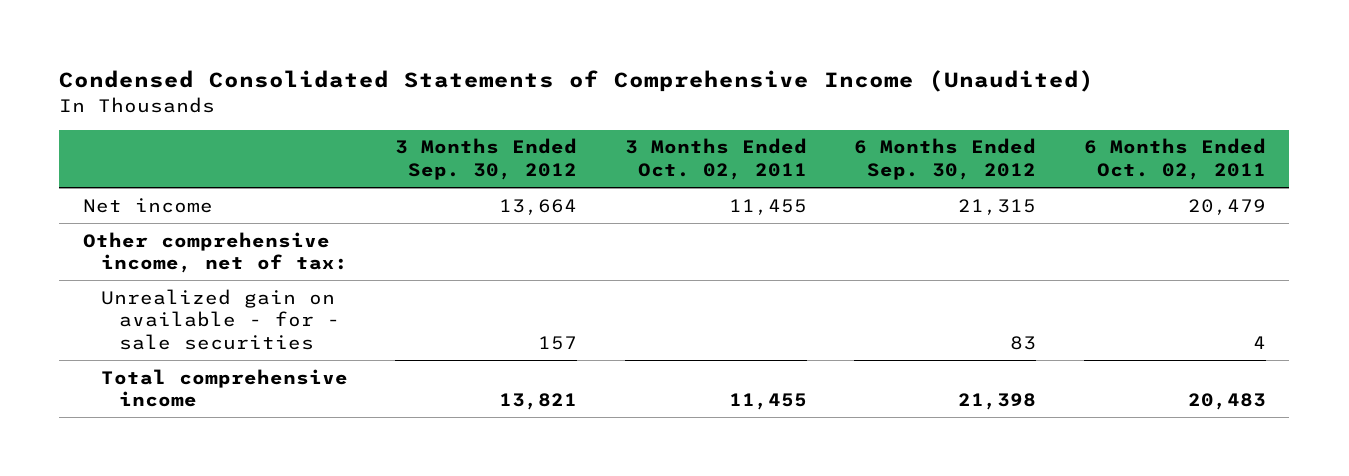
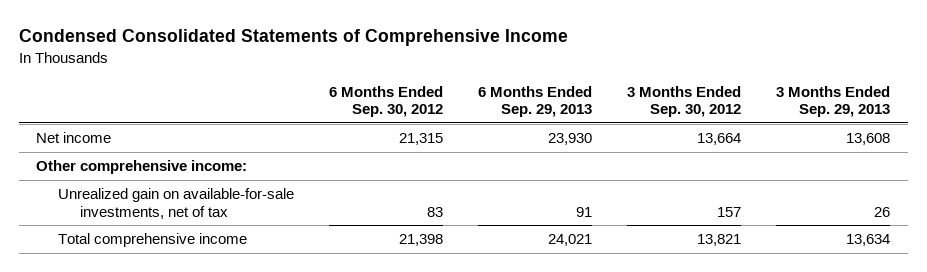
- Condensed Consolidated Statements of Comprehensive Income (Unaudited)
+ Condensed Consolidated Statements of Comprehensive Income
- | 3 Months Ended Sep. 30, 2012 | 3 Months Ended Oct. 02, 2011 | 6 Months Ended Sep. 30, 2012 | 6 Months Ended Oct. 02, 2011
+ | 6 Months Ended Sep. 30, 2012 | 6 Months Ended Sep. 29, 2013 | 3 Months Ended Sep. 30, 2012 | 3 Months Ended Sep. 29, 2013
- Other comprehensive income, net of tax:
- Unrealized gain on available - for - sale securities | 157 | | 83 | 4
+ Other comprehensive income:
+ Unrealized gain on available-for-sale investments, net of tax | 83 | 91 | 157 | 26

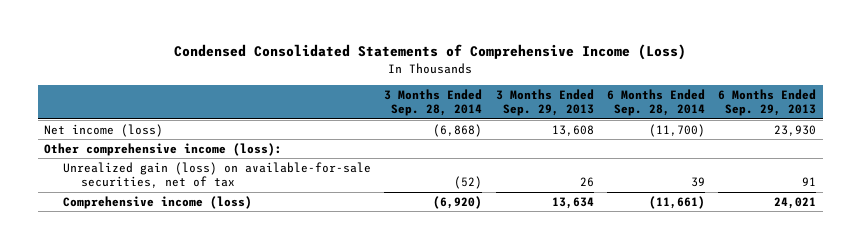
- Condensed Consolidated Statements of Comprehensive Income
+ Condensed Consolidated Statements of Comprehensive Income (Loss)
- | 6 Months Ended Sep. 30, 2012 | 6 Months Ended Sep. 29, 2013 | 3 Months Ended Sep. 30, 2012 | 3 Months Ended Sep. 29, 2013
+ | 3 Months Ended Sep. 28, 2014 | 3 Months Ended Sep. 29, 2013 | 6 Months Ended Sep. 28, 2014 | 6 Months Ended Sep. 29, 2013
- Net income | 21,315 | 23,930 | 13,664 | 13,608
- Other comprehensive income:
- Unrealized gain on available-for-sale investments, net of tax | 83 | 91 | 157 | 26
- Total comprehensive income | 21,398 | 24,021 | 13,821 | 13,634
+ Net income (loss) | (6,868) | 13,608 | (11,700) | 23,930
+ Other comprehensive income (loss):
+ Unrealized gain (loss) on available-for-sale securities, net of tax | (52) | 26 | 39 | 91
+ Comprehensive income (loss) | (6,920) | 13,634 | (11,661) | 24,021

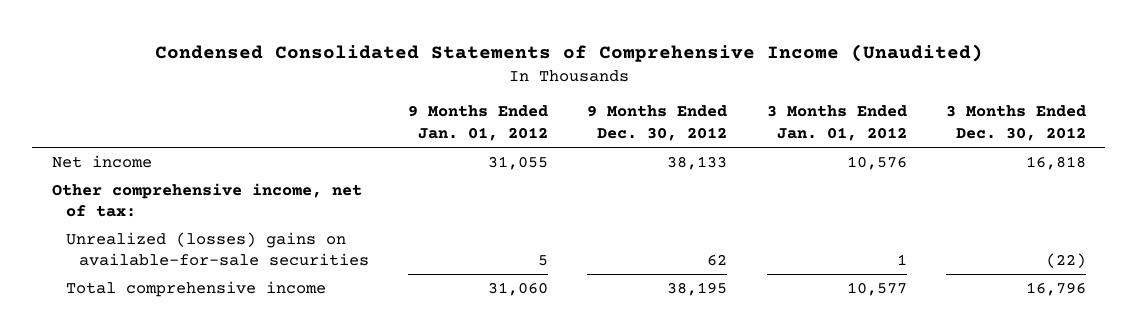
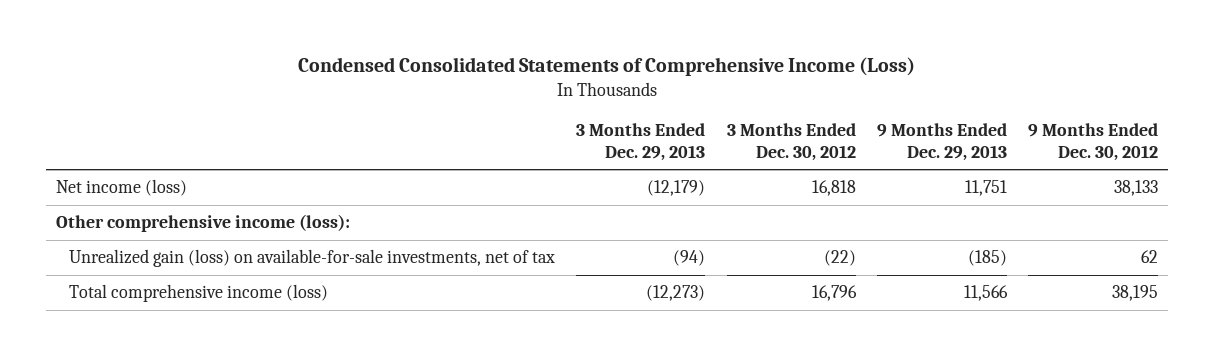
- Condensed Consolidated Statements of Comprehensive Income (Unaudited)
+ Condensed Consolidated Statements of Comprehensive Income (Loss)
- | 9 Months Ended Jan. 01, 2012 | 9 Months Ended Dec. 30, 2012 | 3 Months Ended Jan. 01, 2012 | 3 Months Ended Dec. 30, 2012
+ | 3 Months Ended Dec. 29, 2013 | 3 Months Ended Dec. 30, 2012 | 9 Months Ended Dec. 29, 2013 | 9 Months Ended Dec. 30, 2012
- Net income | 31,055 | 38,133 | 10,576 | 16,818
- Other comprehensive income, net of tax:
- Unrealized (losses) gains on available-for-sale securities | 5 | 62 | 1 | (22)
- Total comprehensive income | 31,060 | 38,195 | 10,577 | 16,796
+ Net income (loss) | (12,179) | 16,818 | 11,751 | 38,133
+ Other comprehensive income (loss):
+ Unrealized gain (loss) on available-for-sale investments, net of tax | (94) | (22) | (185) | 62
+ Total comprehensive income (loss) | (12,273) | 16,796 | 11,566 | 38,195

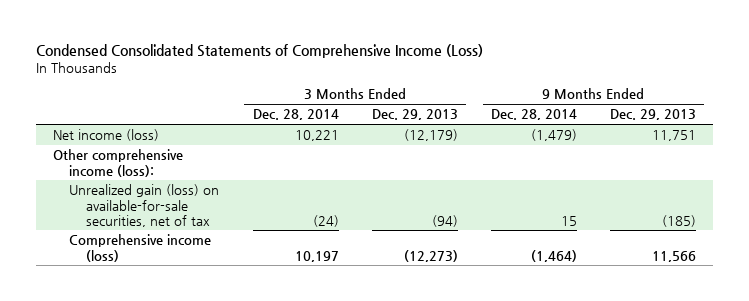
- | 3 Months Ended Dec. 29, 2013 | 3 Months Ended Dec. 30, 2012 | 9 Months Ended Dec. 29, 2013 | 9 Months Ended Dec. 30, 2012
+ | 3 Months Ended Dec. 28, 2014 | 3 Months Ended Dec. 29, 2013 | 9 Months Ended Dec. 28, 2014 | 9 Months Ended Dec. 29, 2013
- Unrealized gain (loss) on available-for-sale investments, net of tax | (94) | (22) | (185) | 62
- Total comprehensive income (loss) | (12,273) | 16,796 | 11,566 | 38,195
+ Unrealized gain (loss) on available-for-sale securities, net of tax | (24) | (94) | 15 | (185)
+ Comprehensive income (loss) | 10,197 | (12,273) | (1,464) | 11,566

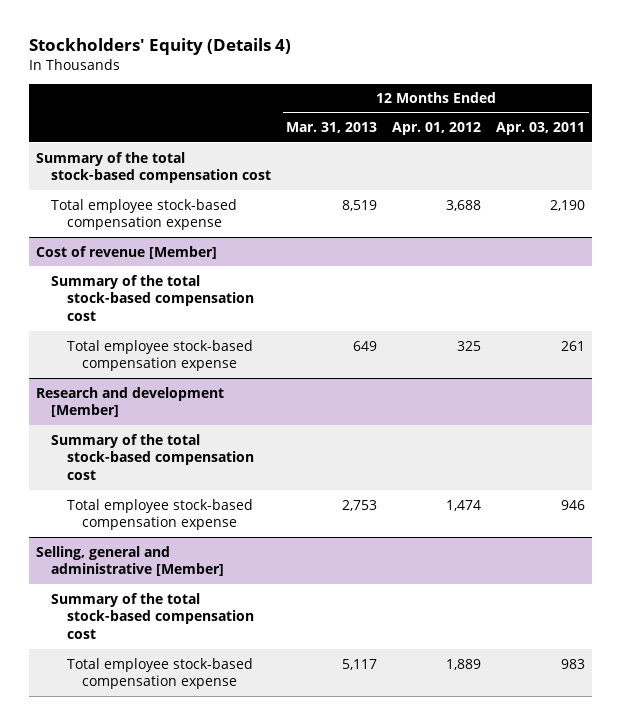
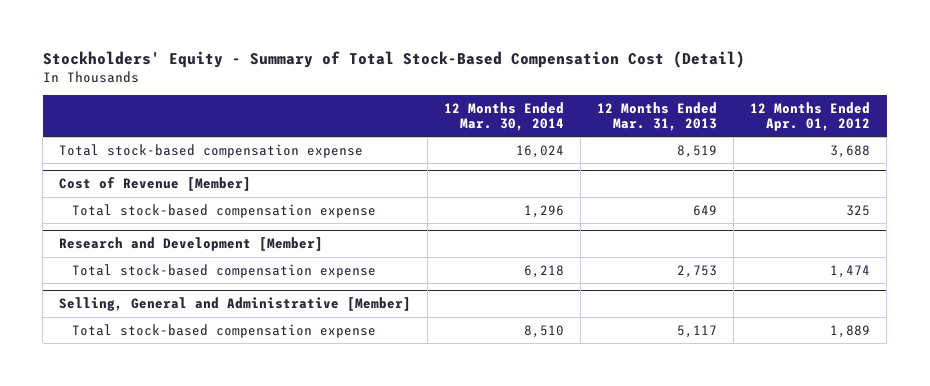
- Stockholders' Equity (Details 4)
+ Stockholders' Equity - Summary of Total Stock-Based Compensation Cost (Detail)
- | 12 Months Ended Mar. 31, 2013 | 12 Months Ended Apr. 01, 2012 | 12 Months Ended Apr. 03, 2011
+ | 12 Months Ended Mar. 30, 2014 | 12 Months Ended Mar. 31, 2013 | 12 Months Ended Apr. 01, 2012
- Summary of the total stock-based compensation cost
- Total employee stock-based compensation expense | 8,519 | 3,688 | 2,190
- Cost of revenue [Member]
- Summary of the total stock-based compensation cost
- Total employee stock-based compensation expense | 649 | 325 | 261
- Research and development [Member]
- Summary of the total stock-based compensation cost
- Total employee stock-based compensation expense | 2,753 | 1,474 | 946
- Selling, general and administrative [Member]
- Summary of the total stock-based compensation cost
- Total employee stock-based compensation expense | 5,117 | 1,889 | 983
+ Total stock-based compensation expense | 16,024 | 8,519 | 3,688
+ Cost of Revenue [Member]
+ Total stock-based compensation expense | 1,296 | 649 | 325
+ Research and Development [Member]
+ Total stock-based compensation expense | 6,218 | 2,753 | 1,474
+ Selling, General and Administrative [Member]
+ Total stock-based compensation expense | 8,510 | 5,117 | 1,889

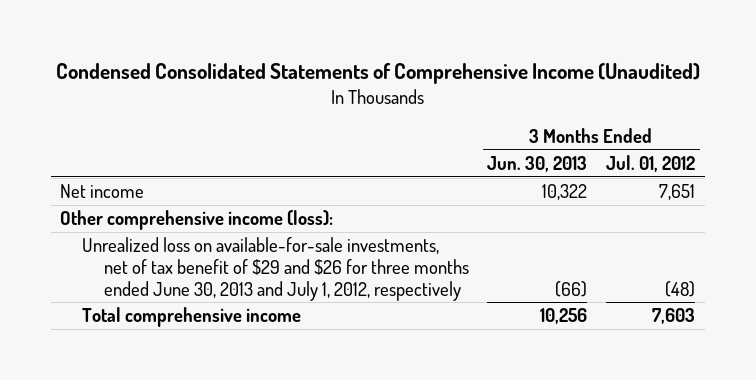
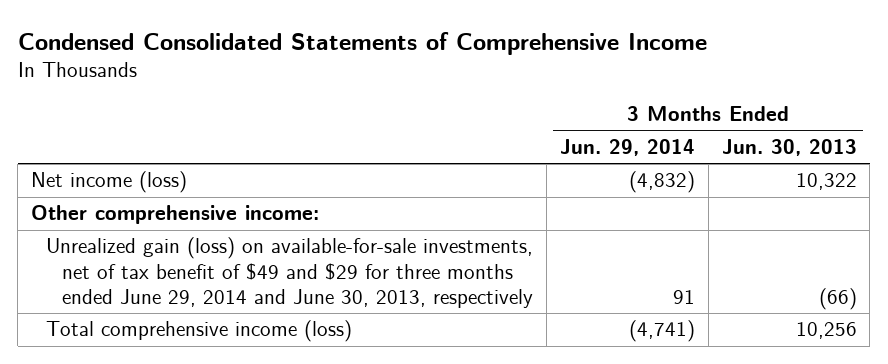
- Condensed Consolidated Statements of Comprehensive Income (Unaudited)
+ Condensed Consolidated Statements of Comprehensive Income
- | 3 Months Ended Jun. 30, 2013 | 3 Months Ended Jul. 01, 2012
+ | 3 Months Ended Jun. 29, 2014 | 3 Months Ended Jun. 30, 2013
- Net income | 10,322 | 7,651
- Other comprehensive income (loss):
- Unrealized loss on available-for-sale investments, net of tax benefit of $29 and $26 for three months ended June 30, 2013 and July 1, 2012, respectively | (66) | (48)
- Total comprehensive income | 10,256 | 7,603
+ Net income (loss) | (4,832) | 10,322
+ Other comprehensive income:
+ Unrealized gain (loss) on available-for-sale investments, net of tax benefit of $49 and $29 for three months ended June 29, 2014 and June 30, 2013, respectively | 91 | (66)
+ Total comprehensive income (loss) | (4,741) | 10,256

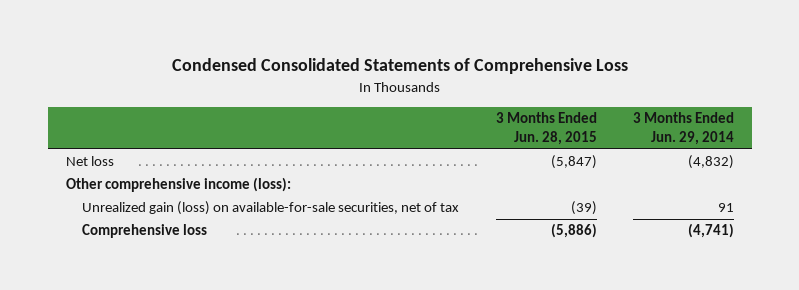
- Condensed Consolidated Statements of Comprehensive Income
+ Condensed Consolidated Statements of Comprehensive Loss
- | 3 Months Ended Jun. 29, 2014 | 3 Months Ended Jun. 30, 2013
+ | 3 Months Ended Jun. 28, 2015 | 3 Months Ended Jun. 29, 2014
- Net income (loss) | (4,832) | 10,322
- Other comprehensive income:
- Unrealized gain (loss) on available-for-sale investments, net of tax benefit of $49 and $29 for three months ended June 29, 2014 and June 30, 2013, respectively | 91 | (66)
- Total comprehensive income (loss) | (4,741) | 10,256
+ Net loss | (5,847) | (4,832)
+ Other comprehensive income (loss):
+ Unrealized gain (loss) on available-for-sale securities, net of tax | (39) | 91
+ Comprehensive loss | (5,886) | (4,741)

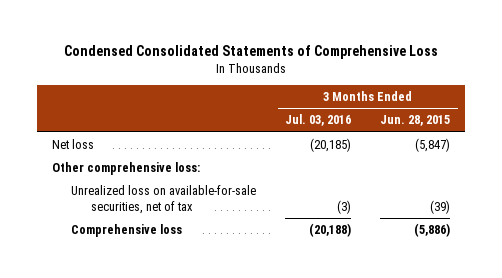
- | 3 Months Ended Jun. 28, 2015 | 3 Months Ended Jun. 29, 2014
+ | 3 Months Ended Jul. 03, 2016 | 3 Months Ended Jun. 28, 2015
- Other comprehensive income (loss):
- Unrealized gain (loss) on available-for-sale securities, net of tax | (39) | 91
+ Other comprehensive loss:
+ Unrealized loss on available-for-sale securities, net of tax | (3) | (39)

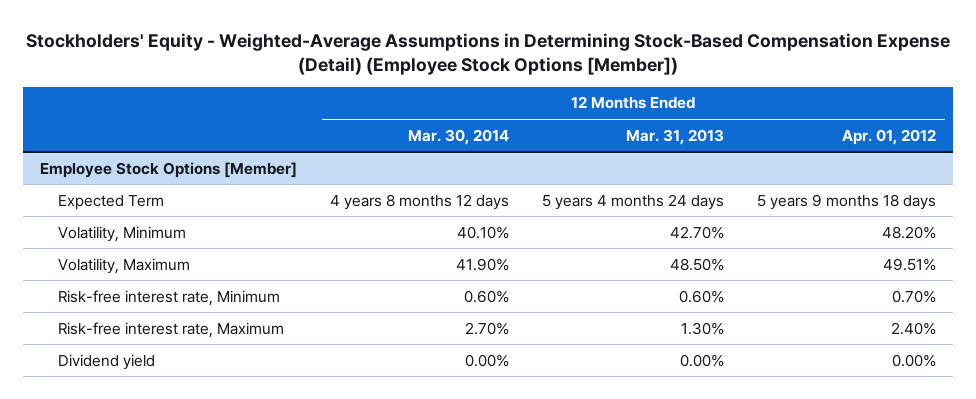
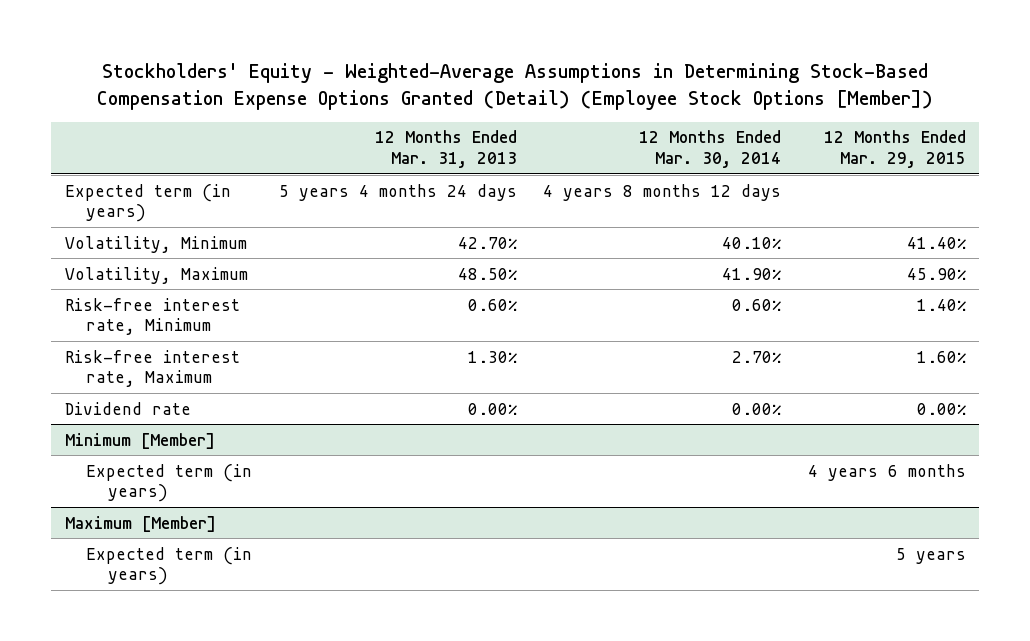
- Stockholders' Equity - Weighted-Average Assumptions in Determining Stock-Based Compensation Expense (Detail) (Employee Stock Options [Member])
+ Stockholders' Equity - Weighted-Average Assumptions in Determining Stock-Based Compensation Expense Options Granted (Detail) (Employee Stock Options [Member])
- | 12 Months Ended Mar. 30, 2014 | 12 Months Ended Mar. 31, 2013 | 12 Months Ended Apr. 01, 2012
+ | 12 Months Ended Mar. 31, 2013 | 12 Months Ended Mar. 30, 2014 | 12 Months Ended Mar. 29, 2015
- Employee Stock Options [Member]
- Expected Term | 4 years 8 months 12 days | 5 years 4 months 24 days | 5 years 9 months 18 days
+ Expected term (in years) | 5 years 4 months 24 days | 4 years 8 months 12 days |
- Dividend yield | 0.00% | 0.00% | 0.00%
+ Dividend rate | 0.00% | 0.00% | 0.00%
+ Minimum [Member]
+ Expected term (in years) | | | 4 years 6 months
+ Maximum [Member]
+ Expected term (in years) | | | 5 years

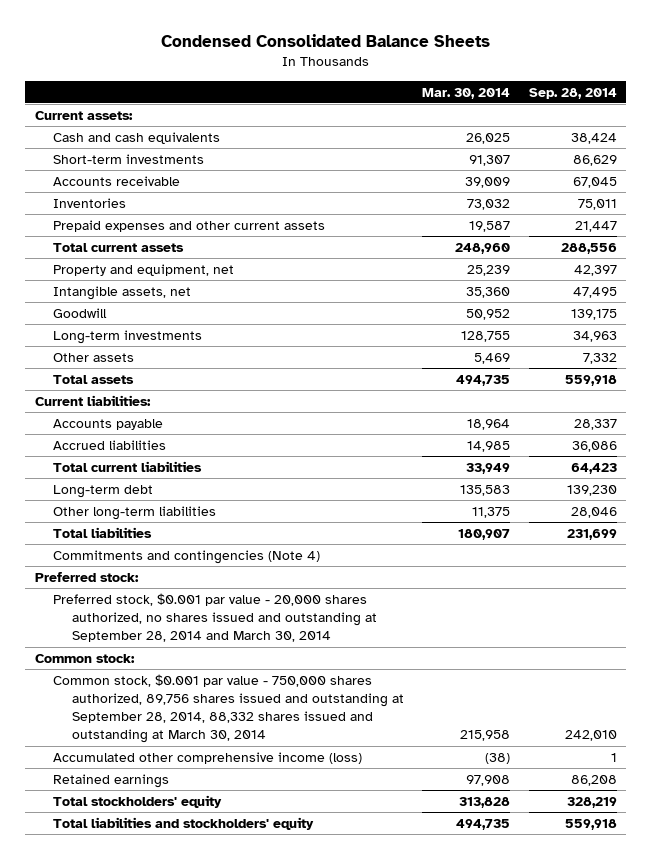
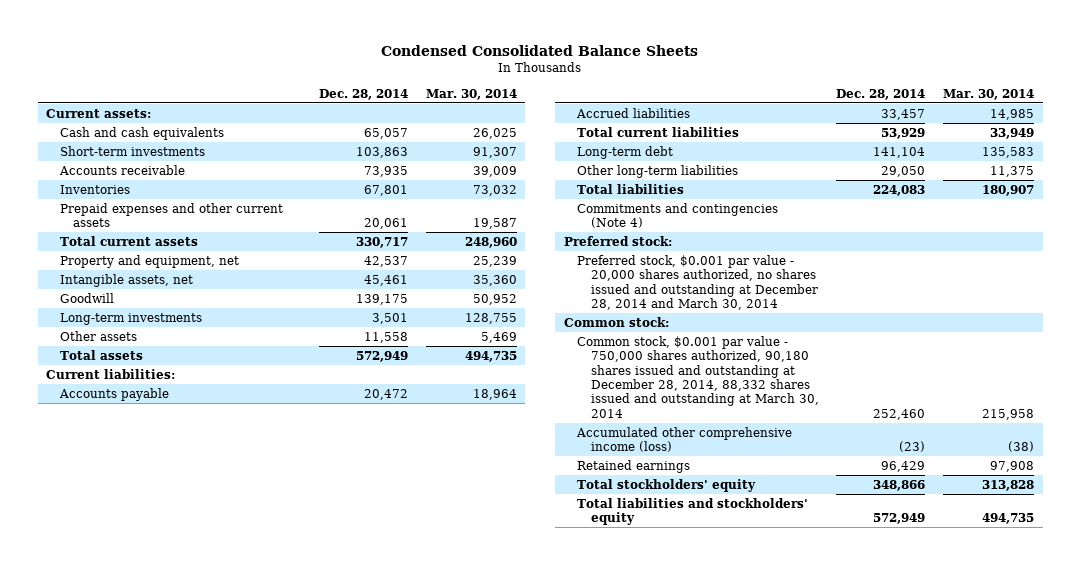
- | Mar. 30, 2014 | Sep. 28, 2014
+ | Dec. 28, 2014 | Mar. 30, 2014
- Preferred stock, $0.001 par value - 20,000 shares authorized, no shares issued and outstanding at September 28, 2014 and March 30, 2014
+ Preferred stock, $0.001 par value - 20,000 shares authorized, no shares issued and outstanding at December 28, 2014 and March 30, 2014
- Common stock, $0.001 par value - 750,000 shares authorized, 89,756 shares issued and outstanding at September 28, 2014, 88,332 shares issued and outstanding at March 30, 2014 | 215,958 | 242,010
+ Common stock, $0.001 par value - 750,000 shares authorized, 90,180 shares issued and outstanding at December 28, 2014, 88,332 shares issued and outstanding at March 30, 2014 | 252,460 | 215,958

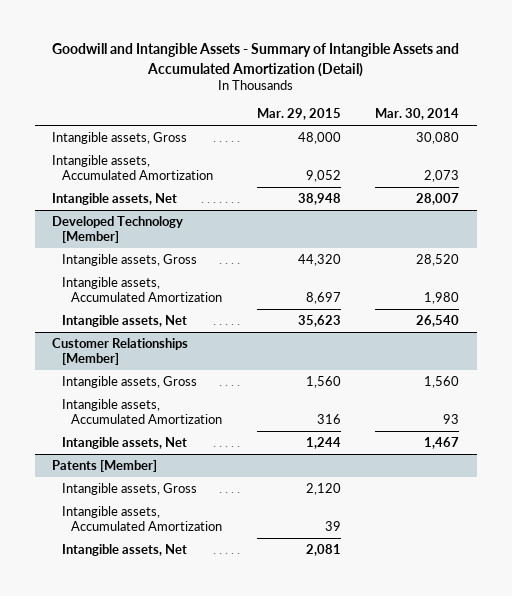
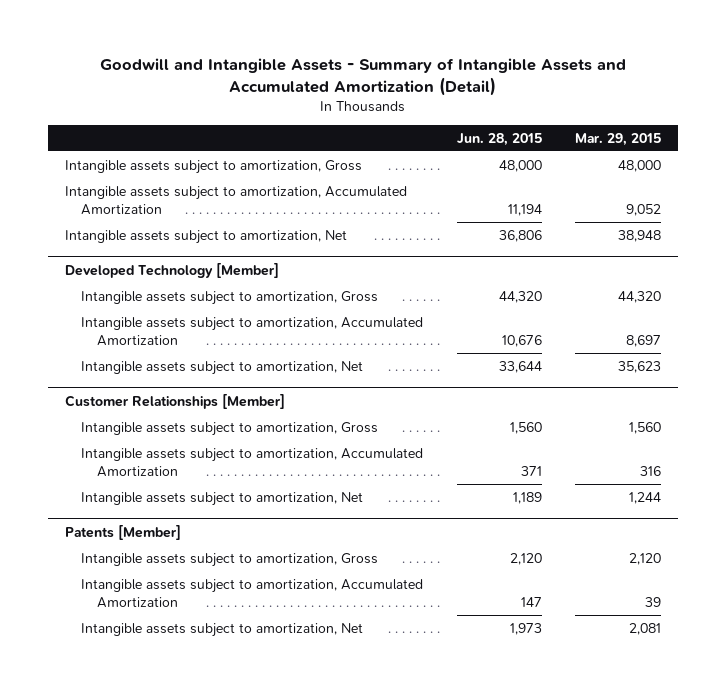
- | Mar. 29, 2015 | Mar. 30, 2014
+ | Jun. 28, 2015 | Mar. 29, 2015
- Intangible assets, Gross | 48,000 | 30,080
- Intangible assets, Accumulated Amortization | 9,052 | 2,073
- Intangible assets, Net | 38,948 | 28,007
+ Intangible assets subject to amortization, Gross | 48,000 | 48,000
+ Intangible assets subject to amortization, Accumulated Amortization | 11,194 | 9,052
+ Intangible assets subject to amortization, Net | 36,806 | 38,948
@ Developed Technology [Member]
- Intangible assets, Gross | 44,320 | 28,520
- Intangible assets, Accumulated Amortization | 8,697 | 1,980
- Intangible assets, Net | 35,623 | 26,540
+ Intangible assets subject to amortization, Gross | 44,320 | 44,320
+ Intangible assets subject to amortization, Accumulated Amortization | 10,676 | 8,697
+ Intangible assets subject to amortization, Net | 33,644 | 35,623
@ Customer Relationships [Member]
- Intangible assets, Gross | 1,560 | 1,560
- Intangible assets, Accumulated Amortization | 316 | 93
- Intangible assets, Net | 1,244 | 1,467
+ Intangible assets subject to amortization, Gross | 1,560 | 1,560
+ Intangible assets subject to amortization, Accumulated Amortization | 371 | 316
+ Intangible assets subject to amortization, Net | 1,189 | 1,244
@ Patents [Member]
- Intangible assets, Gross | 2,120 |
- Intangible assets, Accumulated Amortization | 39 |
- Intangible assets, Net | 2,081 |
+ Intangible assets subject to amortization, Gross | 2,120 | 2,120
+ Intangible assets subject to amortization, Accumulated Amortization | 147 | 39
+ Intangible assets subject to amortization, Net | 1,973 | 2,081

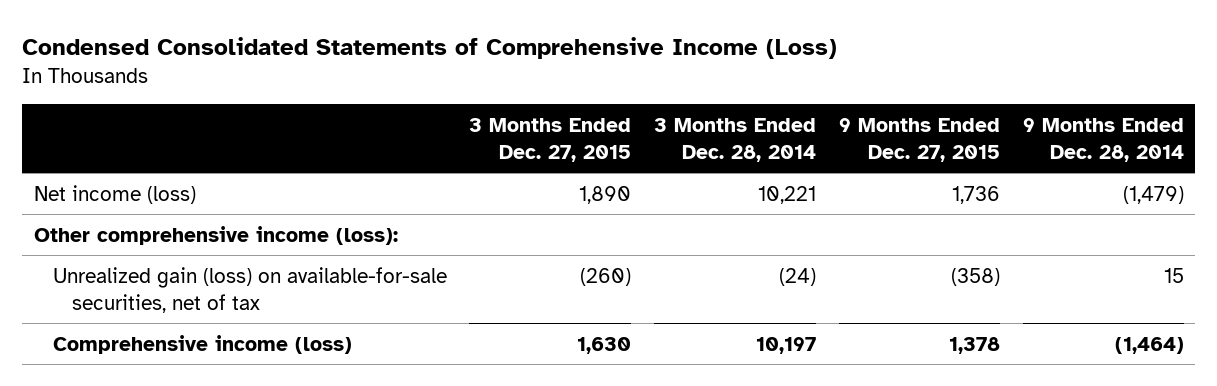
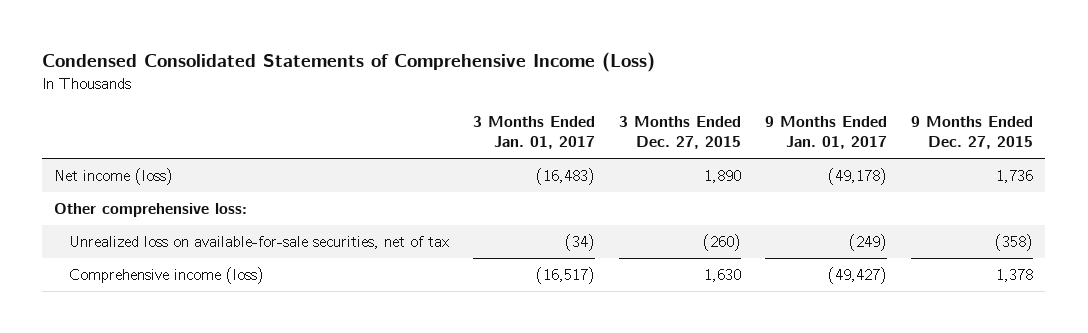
- | 3 Months Ended Dec. 27, 2015 | 3 Months Ended Dec. 28, 2014 | 9 Months Ended Dec. 27, 2015 | 9 Months Ended Dec. 28, 2014
+ | 3 Months Ended Jan. 01, 2017 | 3 Months Ended Dec. 27, 2015 | 9 Months Ended Jan. 01, 2017 | 9 Months Ended Dec. 27, 2015
- Other comprehensive income (loss):
- Unrealized gain (loss) on available-for-sale securities, net of tax | (260) | (24) | (358) | 15
+ Other comprehensive loss:
+ Unrealized loss on available-for-sale securities, net of tax | (34) | (260) | (249) | (358)

